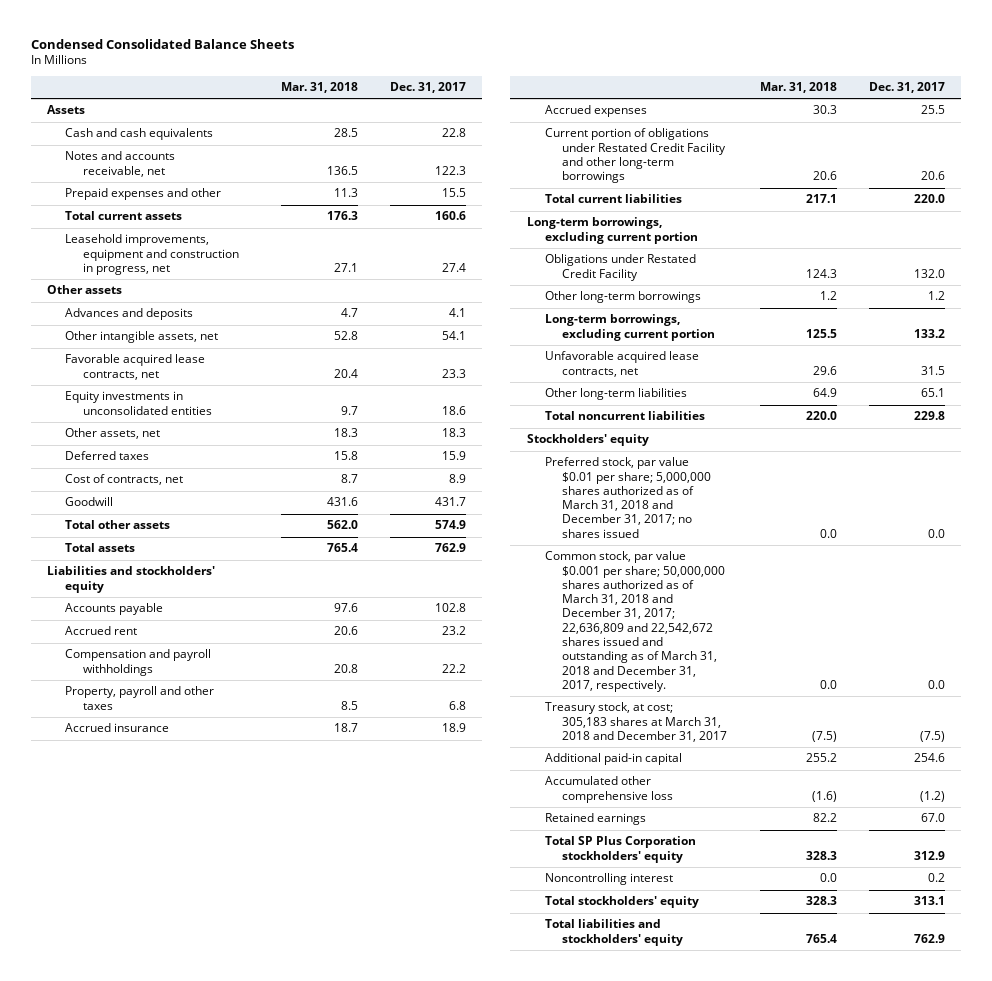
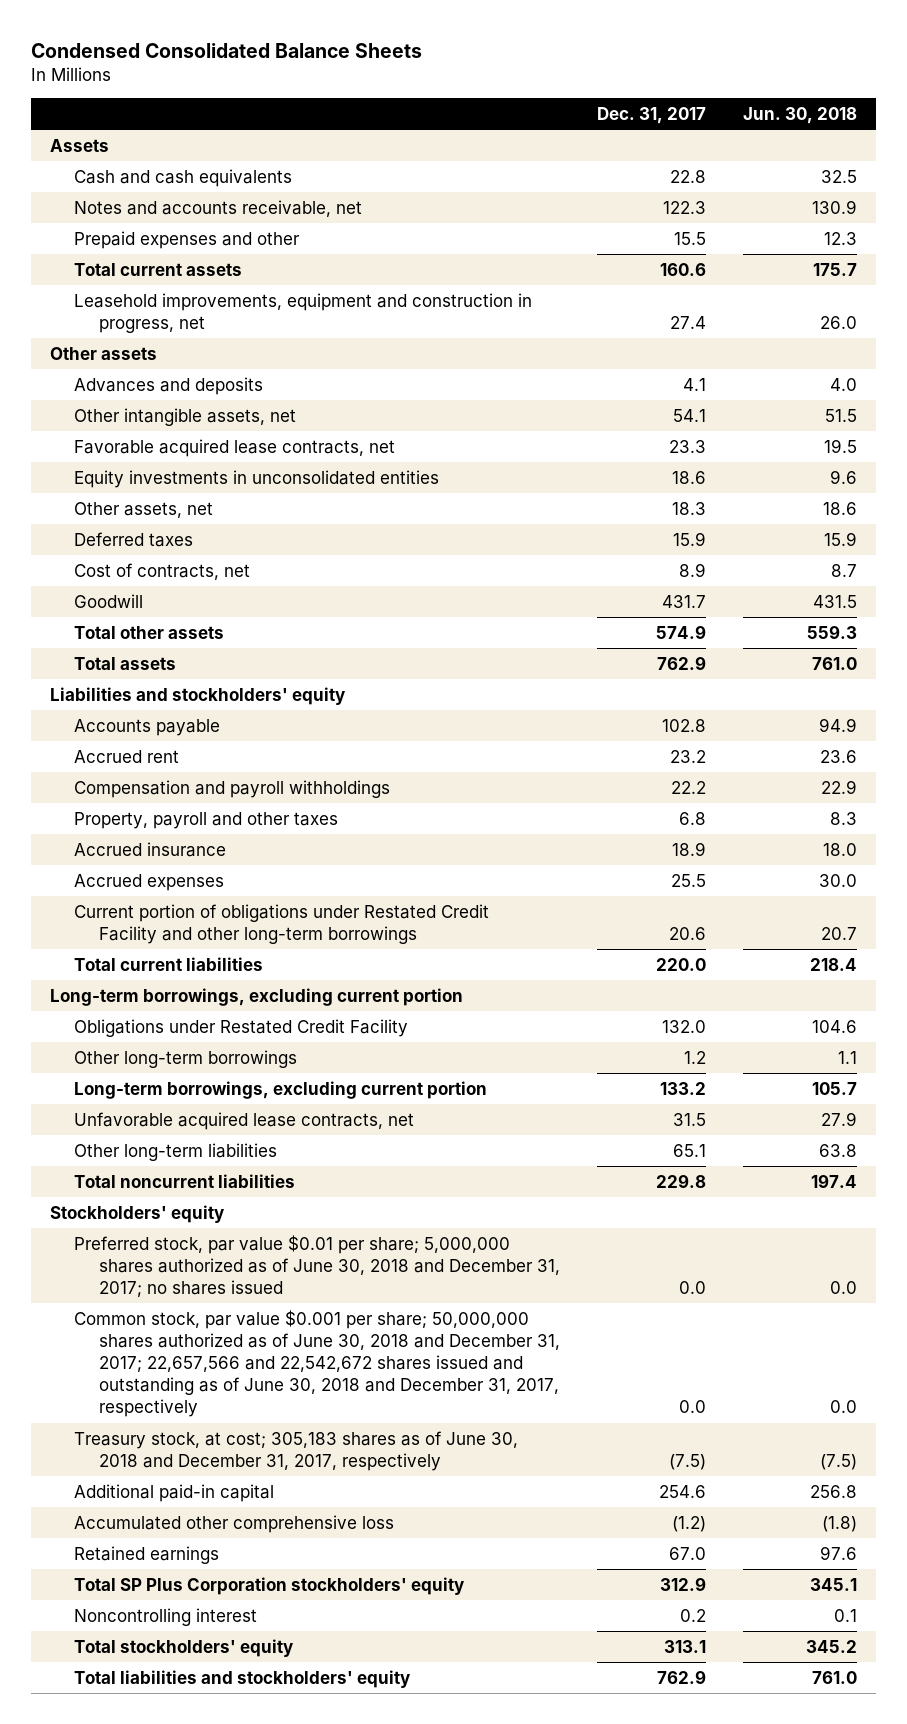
- | Mar. 31, 2018 | Dec. 31, 2017
+ | Dec. 31, 2017 | Jun. 30, 2018
- Preferred stock, par value $0.01 per share; 5,000,000 shares authorized as of March 31, 2018 and December 31, 2017; no shares issued | 0.0 | 0.0
- Common stock, par value $0.001 per share; 50,000,000 shares authorized as of March 31, 2018 and December 31, 2017; 22,636,809 and 22,542,672 shares issued and outstanding as of March 31, 2018 and December 31, 2017, respectively. | 0.0 | 0.0
- Treasury stock, at cost; 305,183 shares at March 31, 2018 and December 31, 2017 | (7.5) | (7.5)
+ Preferred stock, par value $0.01 per share; 5,000,000 shares authorized as of June 30, 2018 and December 31, 2017; no shares issued | 0.0 | 0.0
+ Common stock, par value $0.001 per share; 50,000,000 shares authorized as of June 30, 2018 and December 31, 2017; 22,657,566 and 22,542,672 shares issued and outstanding as of June 30, 2018 and December 31, 2017, respectively | 0.0 | 0.0
+ Treasury stock, at cost; 305,183 shares as of June 30, 2018 and December 31, 2017, respectively | (7.5) | (7.5)

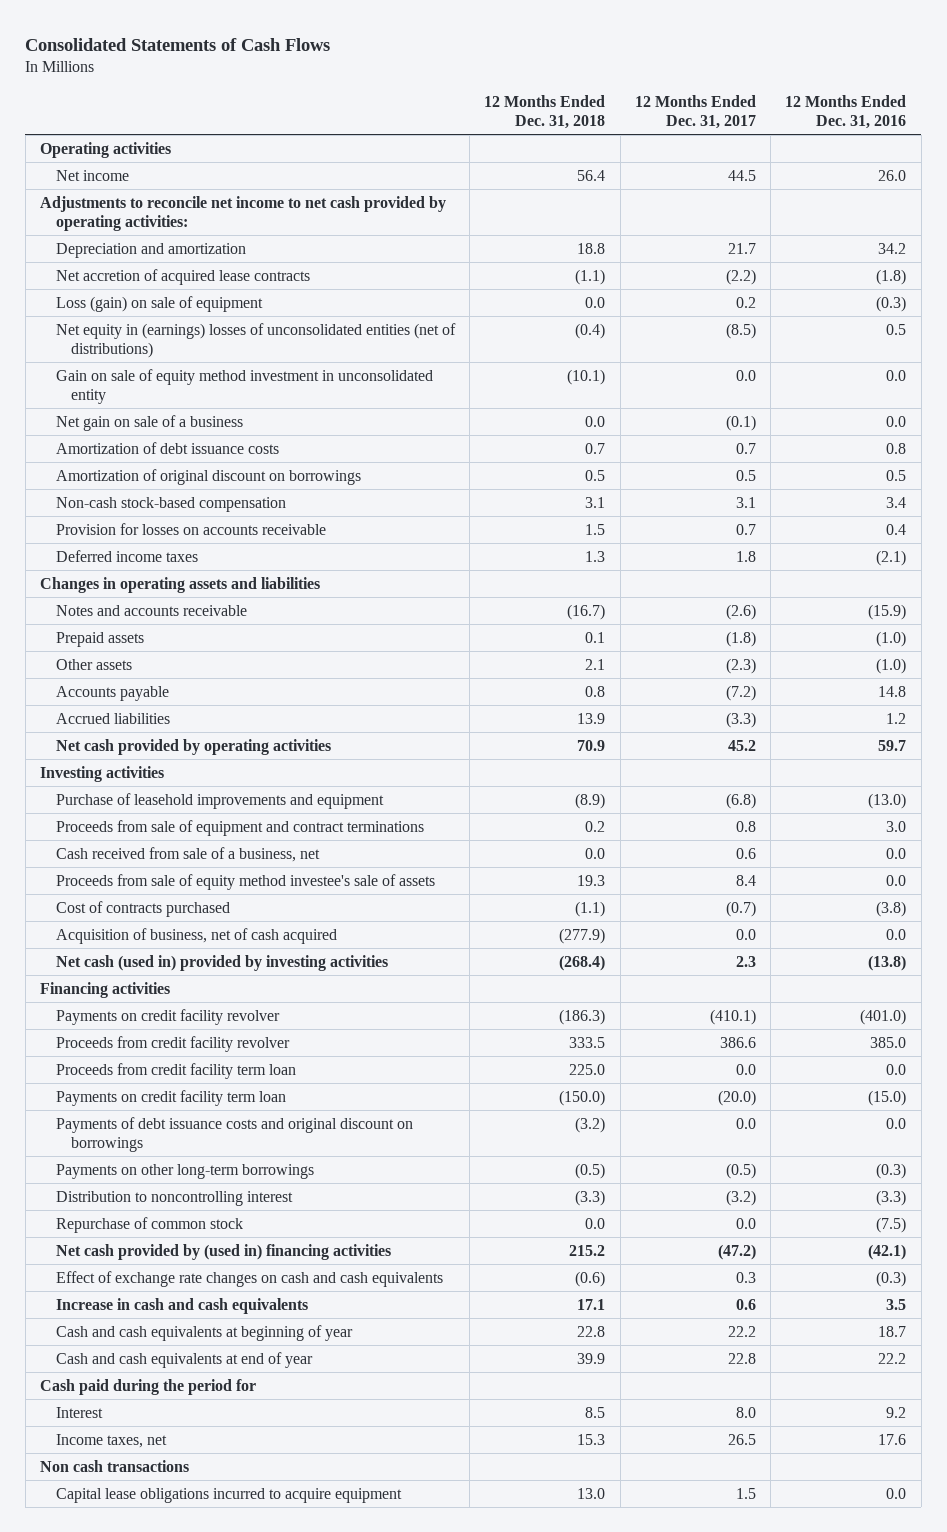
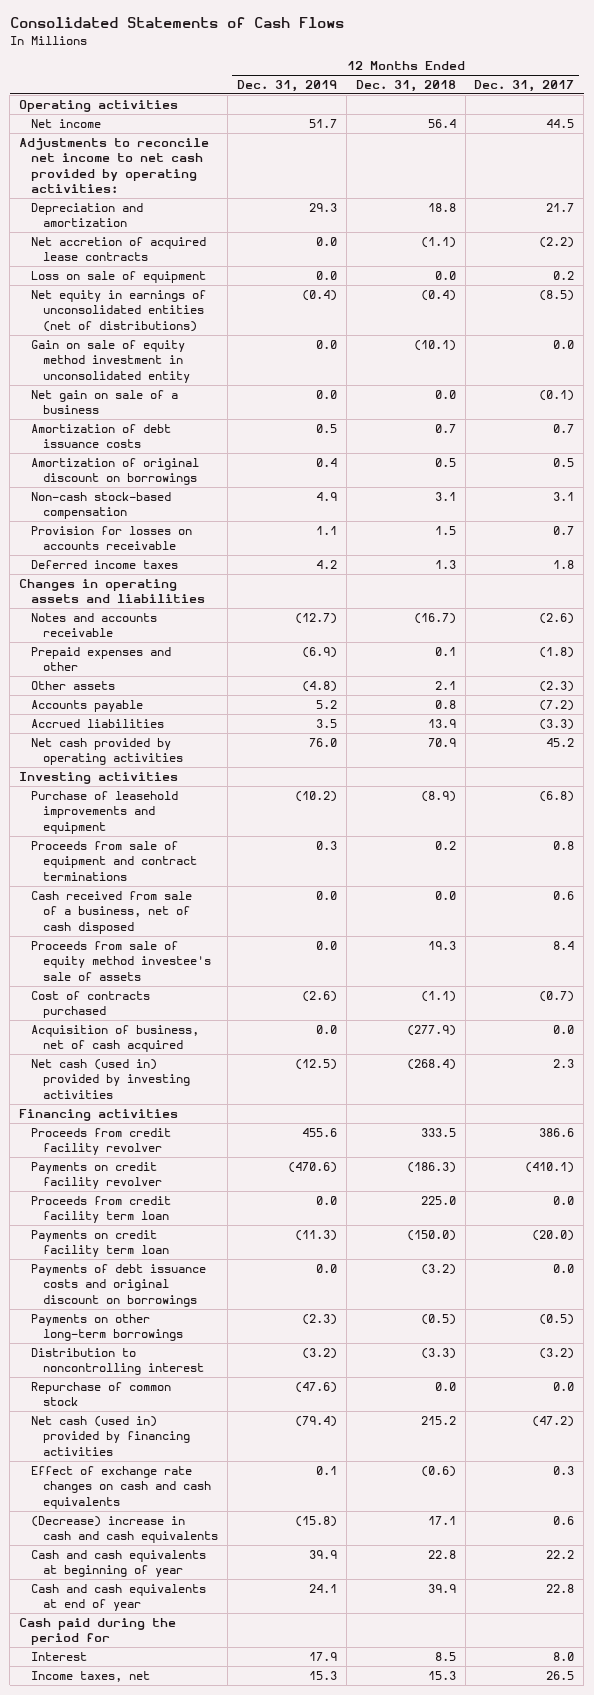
- | 12 Months Ended Dec. 31, 2018 | 12 Months Ended Dec. 31, 2017 | 12 Months Ended Dec. 31, 2016
+ | 12 Months Ended Dec. 31, 2019 | 12 Months Ended Dec. 31, 2018 | 12 Months Ended Dec. 31, 2017
- Loss (gain) on sale of equipment | 0.0 | 0.2 | (0.3)
- Net equity in (earnings) losses of unconsolidated entities (net of distributions) | (0.4) | (8.5) | 0.5
+ Loss on sale of equipment | 0.0 | 0.0 | 0.2
+ Net equity in earnings of unconsolidated entities (net of distributions) | (0.4) | (0.4) | (8.5)
- Prepaid assets | 0.1 | (1.8) | (1.0)
+ Prepaid expenses and other | (6.9) | 0.1 | (1.8)
- Cash received from sale of a business, net | 0.0 | 0.6 | 0.0
+ Cash received from sale of a business, net of cash disposed | 0.0 | 0.0 | 0.6
moved down: Payments on credit facility revolver | (470.6) | (186.3) | (410.1)
- Net cash provided by (used in) financing activities | 215.2 | (47.2) | (42.1)
+ Net cash (used in) provided by financing activities | (79.4) | 215.2 | (47.2)
- Increase in cash and cash equivalents | 17.1 | 0.6 | 3.5
+ (Decrease) increase in cash and cash equivalents | (15.8) | 17.1 | 0.6
- Non cash transactions
- Capital lease obligations incurred to acquire equipment | 13.0 | 1.5 | 0.0

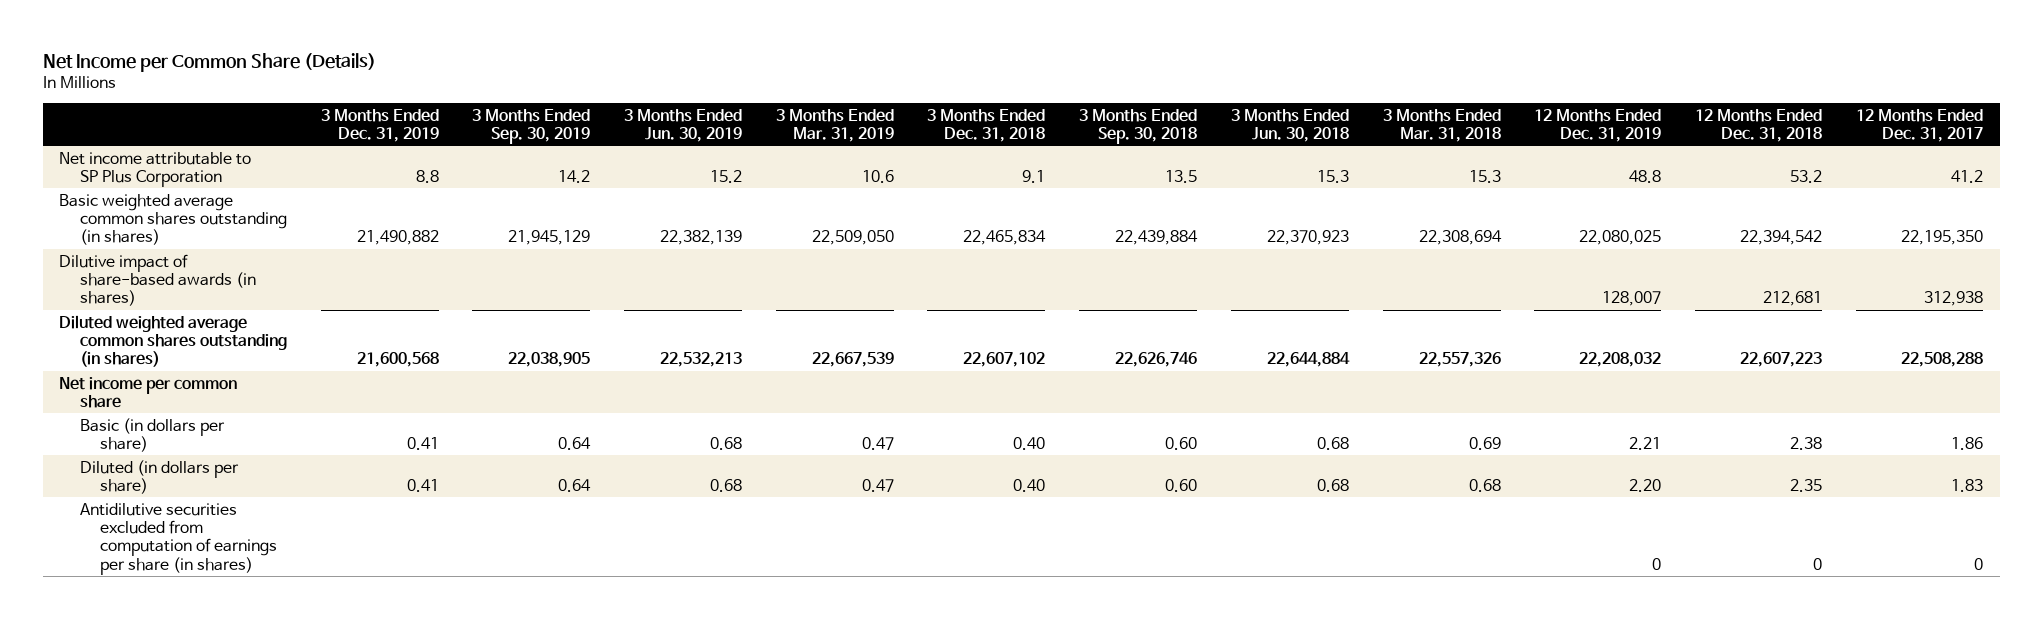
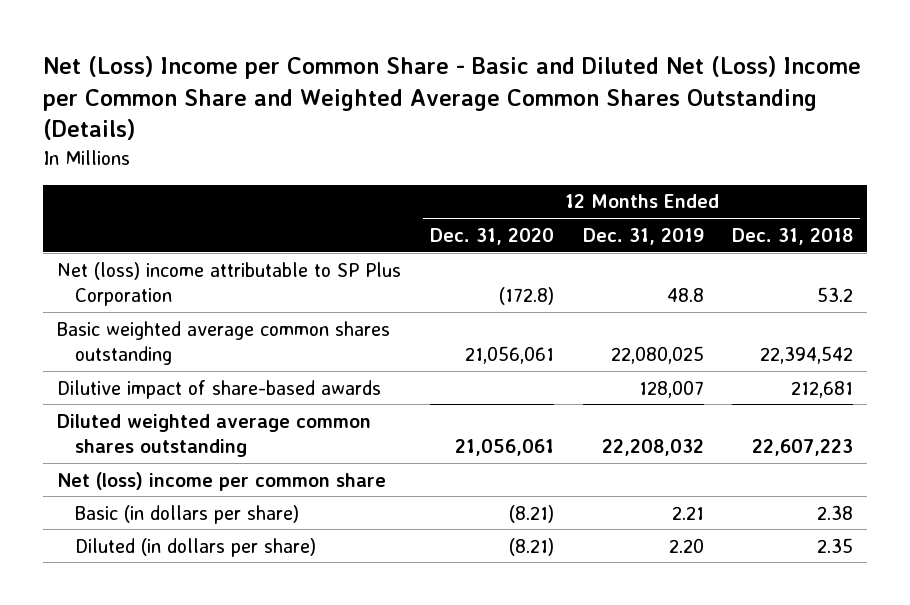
- Net Income per Common Share (Details)
+ Net (Loss) Income per Common Share - Basic and Diluted Net (Loss) Income per Common Share and Weighted Average Common Shares Outstanding (Details)
- | 3 Months Ended Dec. 31, 2019 | 3 Months Ended Sep. 30, 2019 | 3 Months Ended Jun. 30, 2019 | 3 Months Ended Mar. 31, 2019 | 3 Months Ended Dec. 31, 2018 | 3 Months Ended Sep. 30, 2018 | 3 Months Ended Jun. 30, 2018 | 3 Months Ended Mar. 31, 2018 | 12 Months Ended Dec. 31, 2019 | 12 Months Ended Dec. 31, 2018 | 12 Months Ended Dec. 31, 2017
+ | 12 Months Ended Dec. 31, 2020 | 12 Months Ended Dec. 31, 2019 | 12 Months Ended Dec. 31, 2018
- Net income attributable to SP Plus Corporation | 8.8 | 14.2 | 15.2 | 10.6 | 9.1 | 13.5 | 15.3 | 15.3 | 48.8 | 53.2 | 41.2
- Basic weighted average common shares outstanding (in shares) | 21,490,882 | 21,945,129 | 22,382,139 | 22,509,050 | 22,465,834 | 22,439,884 | 22,370,923 | 22,308,694 | 22,080,025 | 22,394,542 | 22,195,350
- Dilutive impact of share-based awards (in shares) | | | | | | | | | 128,007 | 212,681 | 312,938
- Diluted weighted average common shares outstanding (in shares) | 21,600,568 | 22,038,905 | 22,532,213 | 22,667,539 | 22,607,102 | 22,626,746 | 22,644,884 | 22,557,326 | 22,208,032 | 22,607,223 | 22,508,288
- Net income per common share
+ Net (loss) income attributable to SP Plus Corporation | (172.8) | 48.8 | 53.2
+ Basic weighted average common shares outstanding | 21,056,061 | 22,080,025 | 22,394,542
+ Dilutive impact of share-based awards | | 128,007 | 212,681
+ Diluted weighted average common shares outstanding | 21,056,061 | 22,208,032 | 22,607,223
+ Net (loss) income per common share
- Antidilutive securities excluded from computation of earnings per share (in shares) | | | | | | | | | 0 | 0 | 0

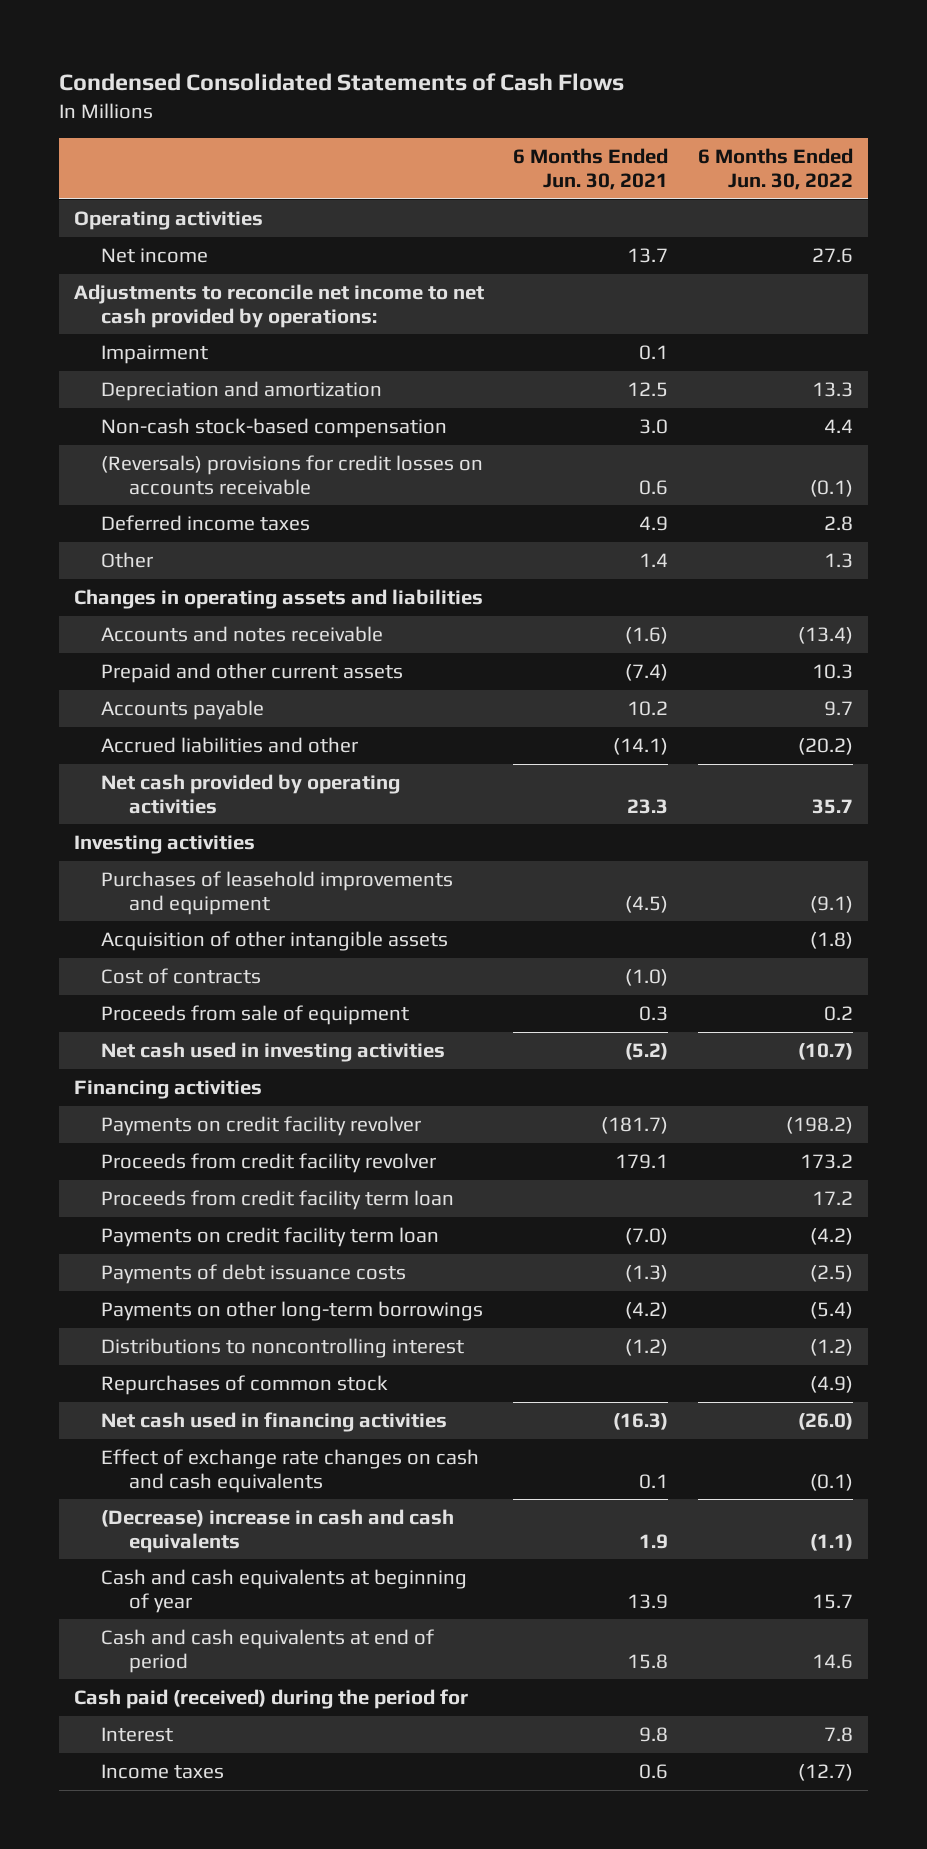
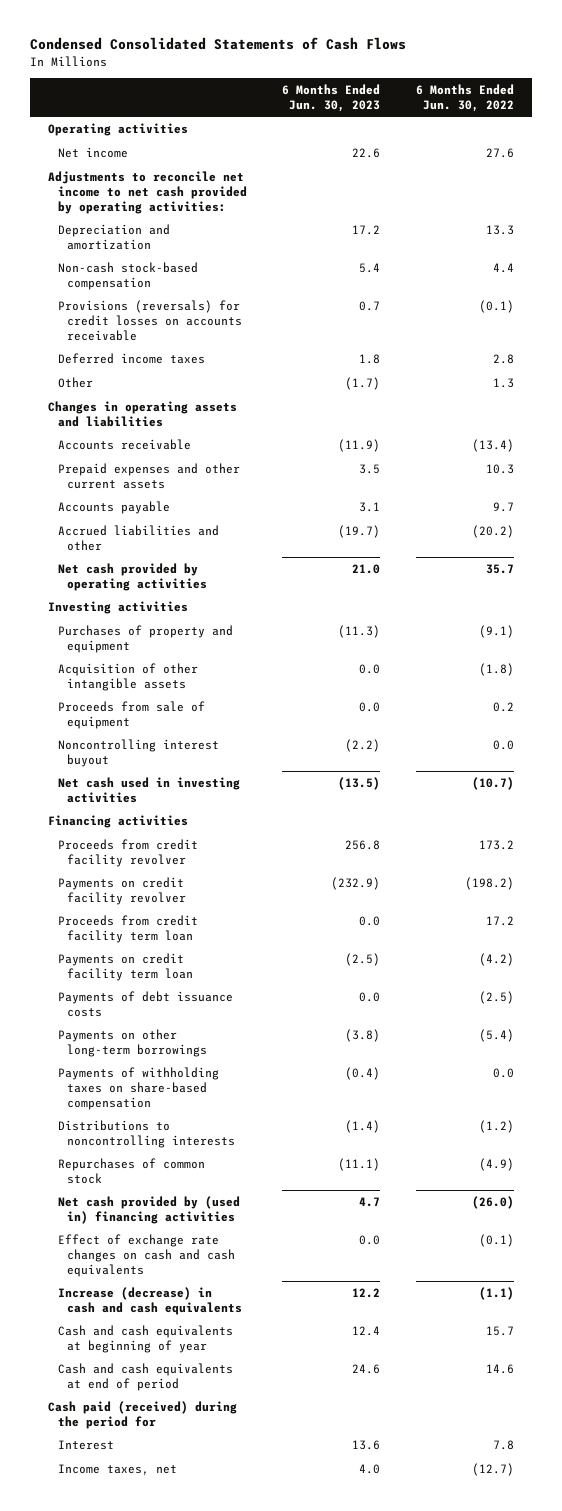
- | 6 Months Ended Jun. 30, 2021 | 6 Months Ended Jun. 30, 2022
+ | 6 Months Ended Jun. 30, 2023 | 6 Months Ended Jun. 30, 2022
- Adjustments to reconcile net income to net cash provided by operations:
- Impairment | 0.1 |
+ Adjustments to reconcile net income to net cash provided by operating activities:
- (Reversals) provisions for credit losses on accounts receivable | 0.6 | (0.1)
+ Provisions (reversals) for credit losses on accounts receivable | 0.7 | (0.1)
- Accounts and notes receivable | (1.6) | (13.4)
- Prepaid and other current assets | (7.4) | 10.3
+ Accounts receivable | (11.9) | (13.4)
+ Prepaid expenses and other current assets | 3.5 | 10.3
- Purchases of leasehold improvements and equipment | (4.5) | (9.1)
+ Purchases of property and equipment | (11.3) | (9.1)
- Cost of contracts | (1.0) |
+ Noncontrolling interest buyout | (2.2) | 0.0
moved down: Payments on credit facility revolver | (232.9) | (198.2)
- Distributions to noncontrolling interest | (1.2) | (1.2)
+ Payments of withholding taxes on share-based compensation | (0.4) | 0.0
+ Distributions to noncontrolling interests | (1.4) | (1.2)
- Net cash used in financing activities | (16.3) | (26.0)
+ Net cash provided by (used in) financing activities | 4.7 | (26.0)
- (Decrease) increase in cash and cash equivalents | 1.9 | (1.1)
+ Increase (decrease) in cash and cash equivalents | 12.2 | (1.1)
- Income taxes | 0.6 | (12.7)
+ Income taxes, net | 4.0 | (12.7)

